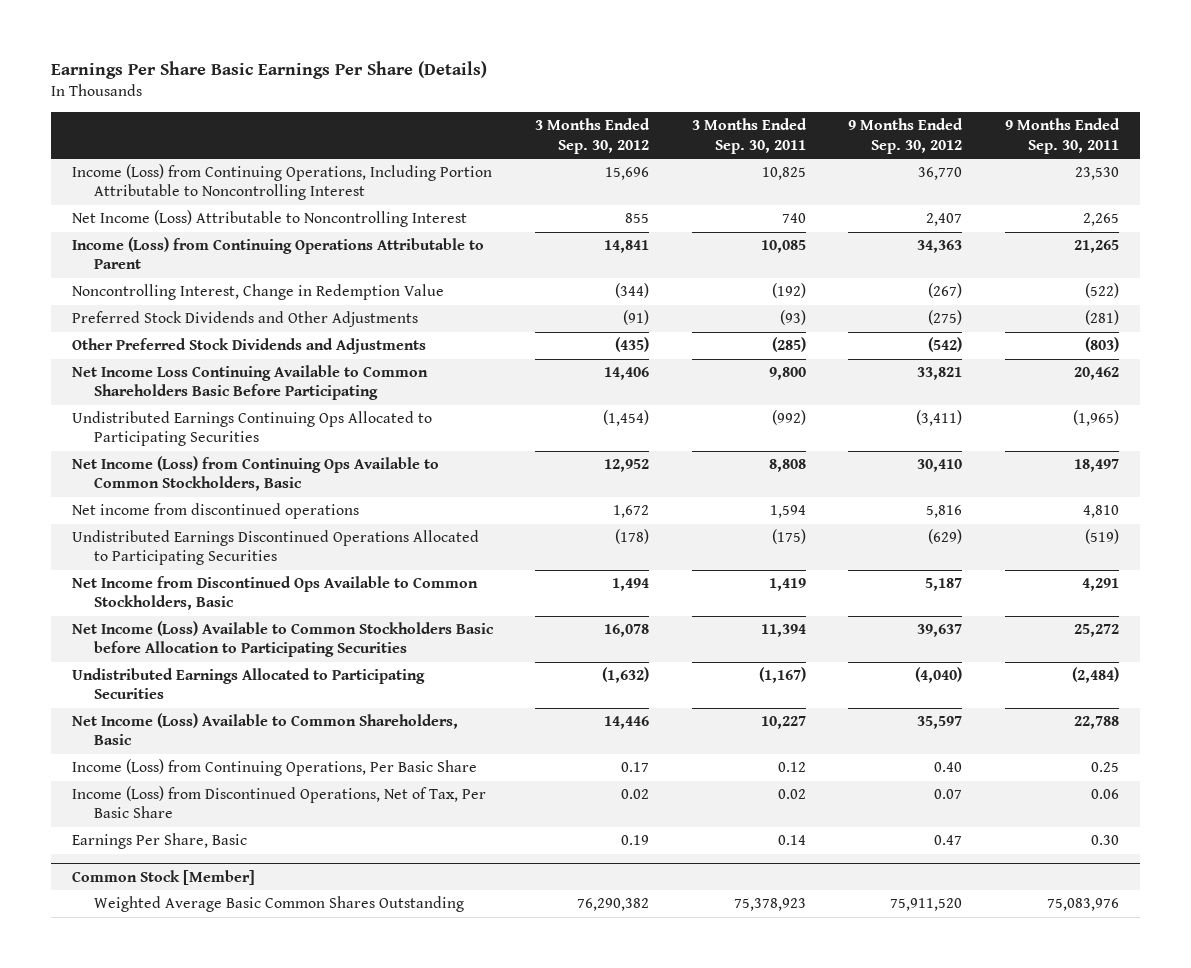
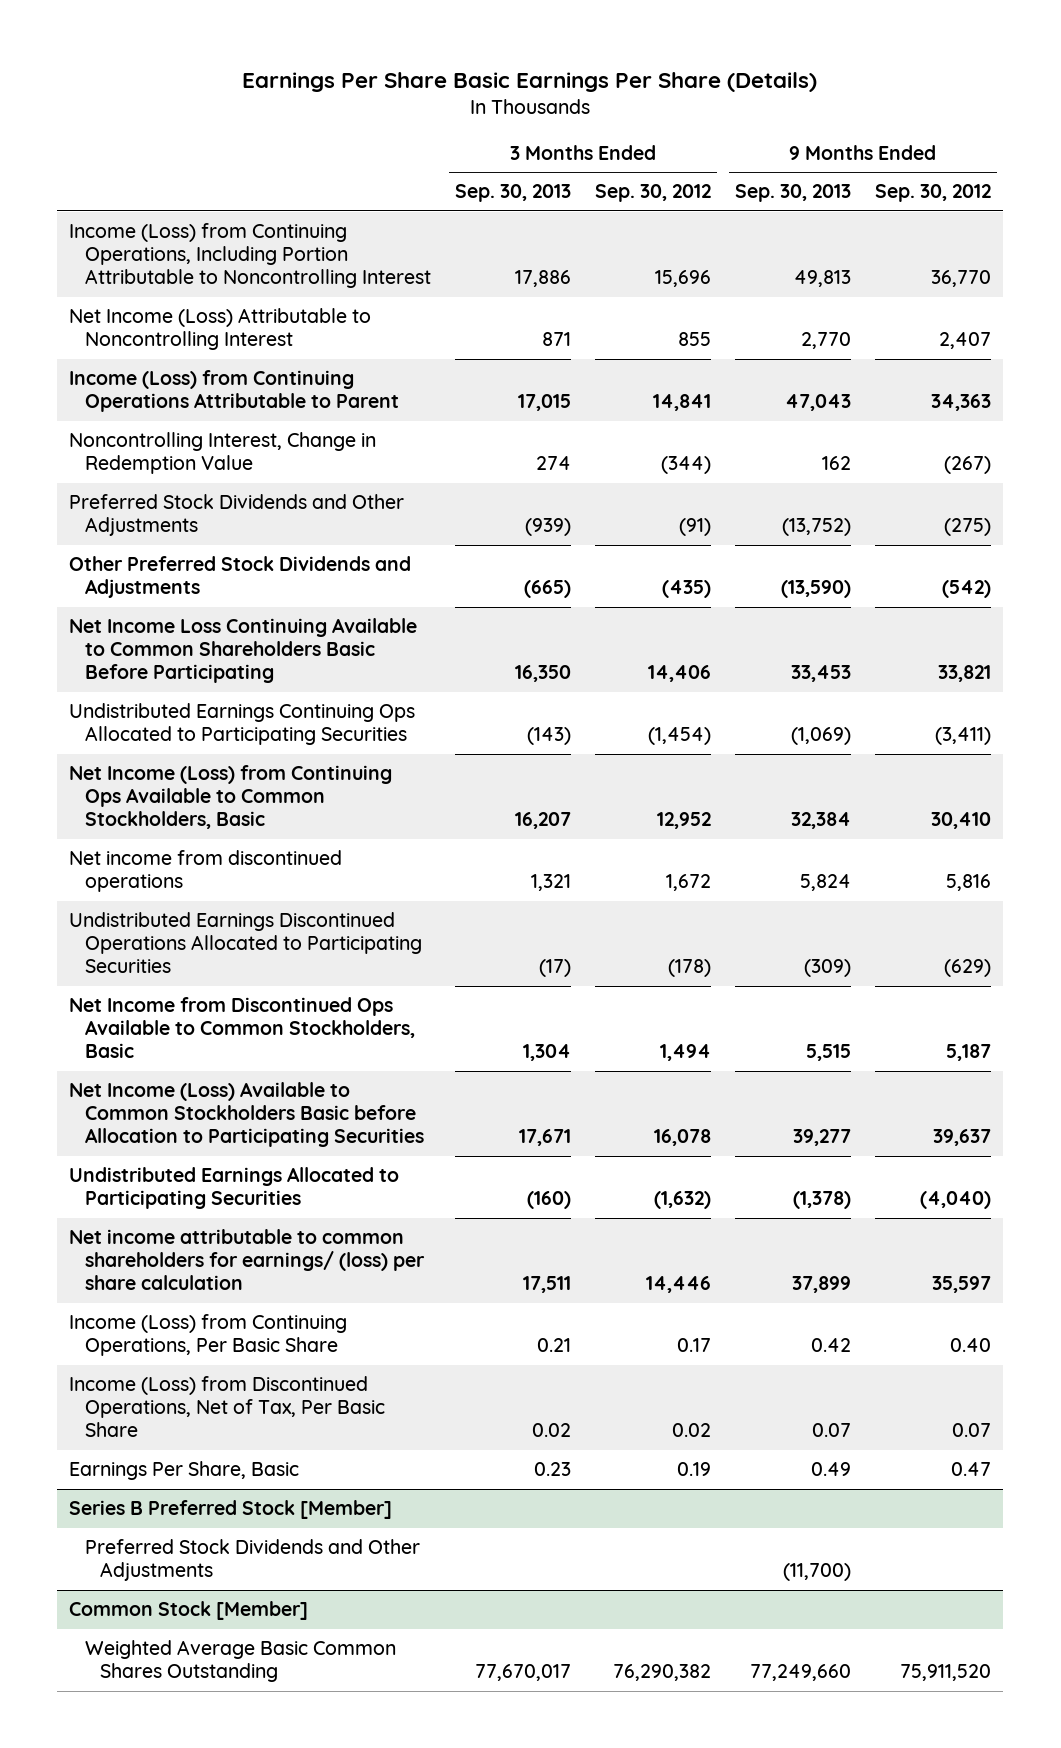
- | 3 Months Ended Sep. 30, 2012 | 3 Months Ended Sep. 30, 2011 | 9 Months Ended Sep. 30, 2012 | 9 Months Ended Sep. 30, 2011
+ | 3 Months Ended Sep. 30, 2013 | 3 Months Ended Sep. 30, 2012 | 9 Months Ended Sep. 30, 2013 | 9 Months Ended Sep. 30, 2012
- Net Income (Loss) Available to Common Shareholders, Basic | 14,446 | 10,227 | 35,597 | 22,788
+ Net income attributable to common shareholders for earnings/ (loss) per share calculation | 17,511 | 14,446 | 37,899 | 35,597
+ Series B Preferred Stock [Member]
+ Preferred Stock Dividends and Other Adjustments | | | (11,700) |

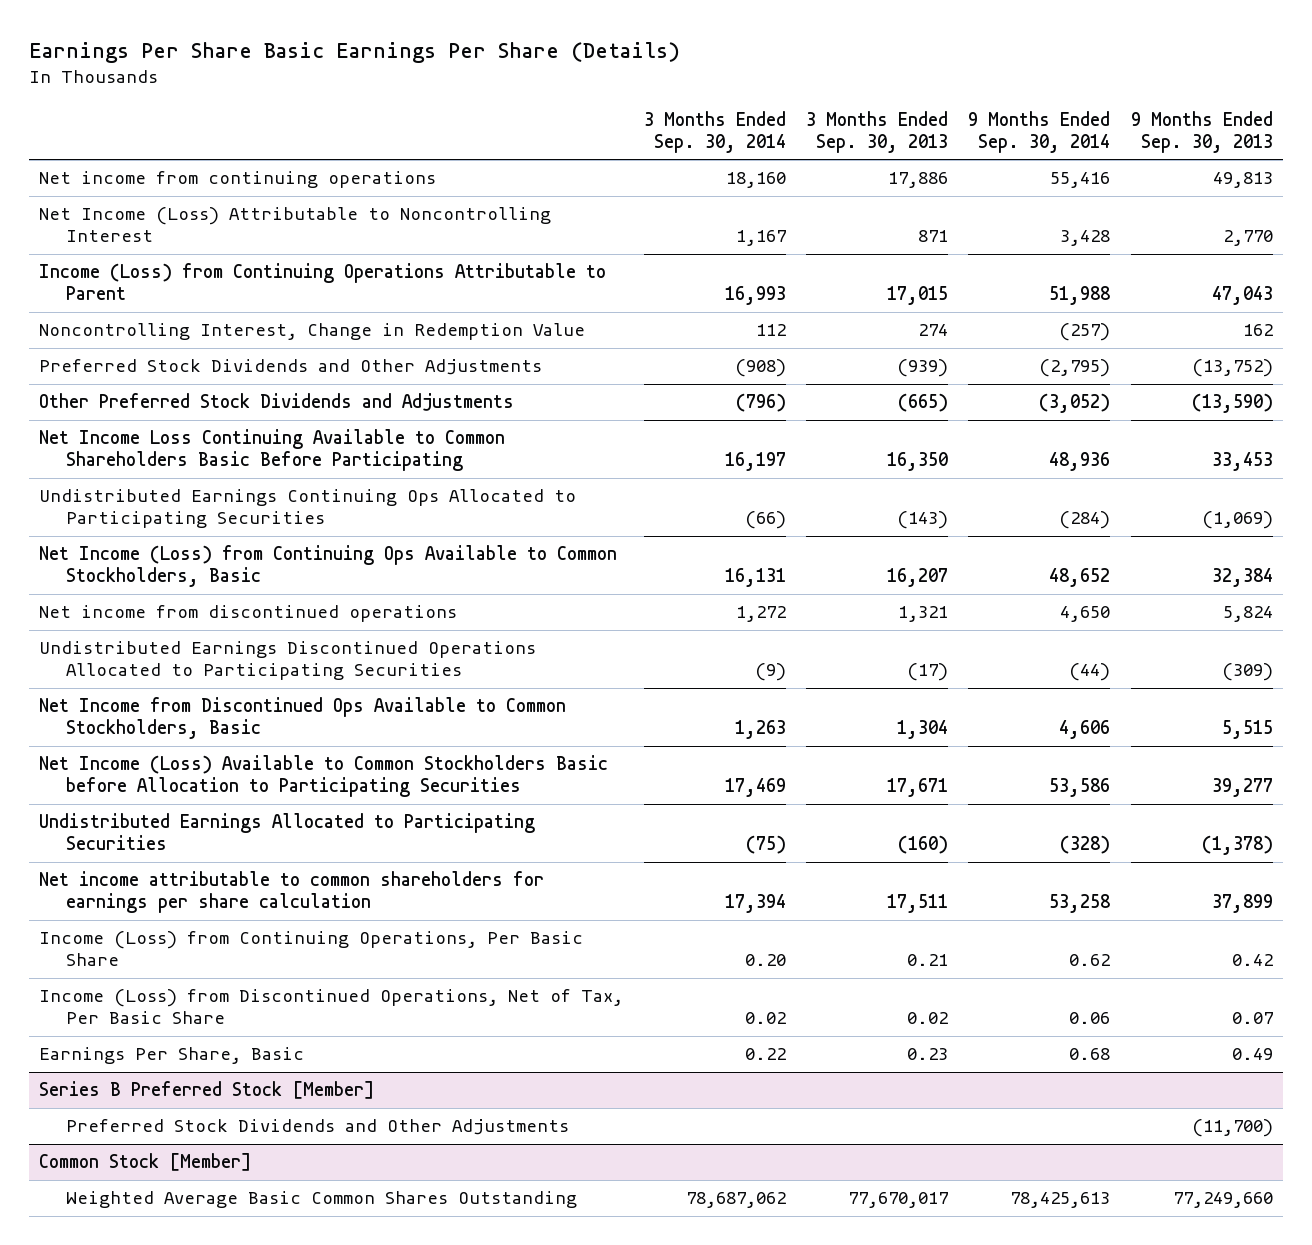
- | 3 Months Ended Sep. 30, 2013 | 3 Months Ended Sep. 30, 2012 | 9 Months Ended Sep. 30, 2013 | 9 Months Ended Sep. 30, 2012
+ | 3 Months Ended Sep. 30, 2014 | 3 Months Ended Sep. 30, 2013 | 9 Months Ended Sep. 30, 2014 | 9 Months Ended Sep. 30, 2013
- Income (Loss) from Continuing Operations, Including Portion Attributable to Noncontrolling Interest | 17,886 | 15,696 | 49,813 | 36,770
+ Net income from continuing operations | 18,160 | 17,886 | 55,416 | 49,813
- Net income attributable to common shareholders for earnings/ (loss) per share calculation | 17,511 | 14,446 | 37,899 | 35,597
+ Net income attributable to common shareholders for earnings per share calculation | 17,394 | 17,511 | 53,258 | 37,899

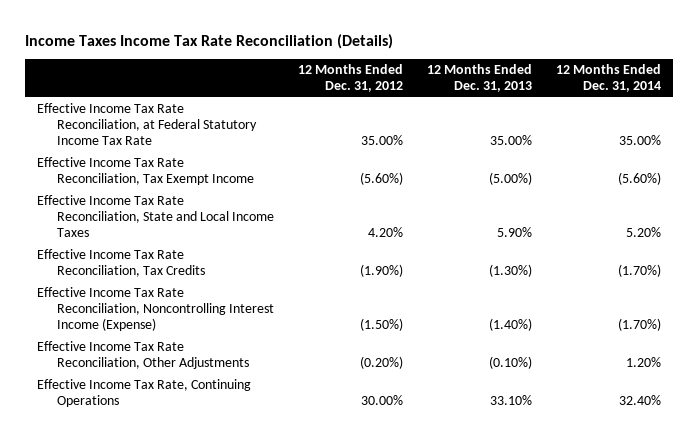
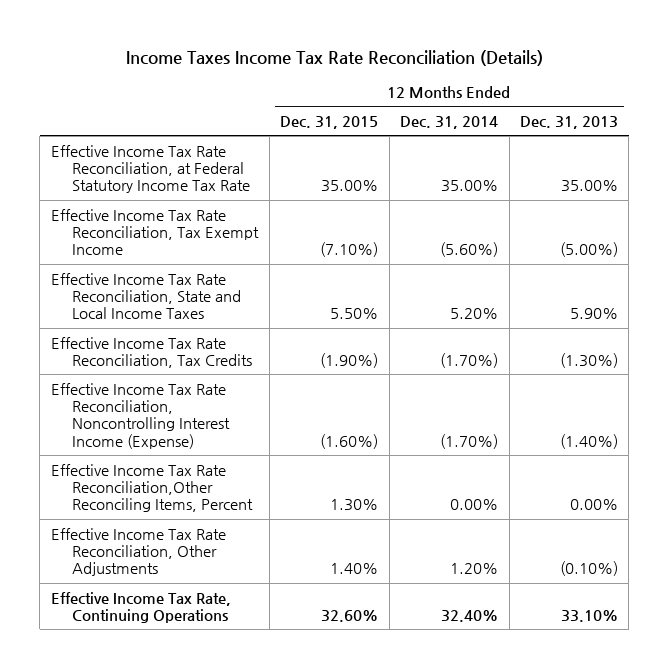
- | 12 Months Ended Dec. 31, 2012 | 12 Months Ended Dec. 31, 2013 | 12 Months Ended Dec. 31, 2014
+ | 12 Months Ended Dec. 31, 2015 | 12 Months Ended Dec. 31, 2014 | 12 Months Ended Dec. 31, 2013
+ Effective Income Tax Rate Reconciliation,Other Reconciling Items, Percent | 1.30% | 0.00% | 0.00%

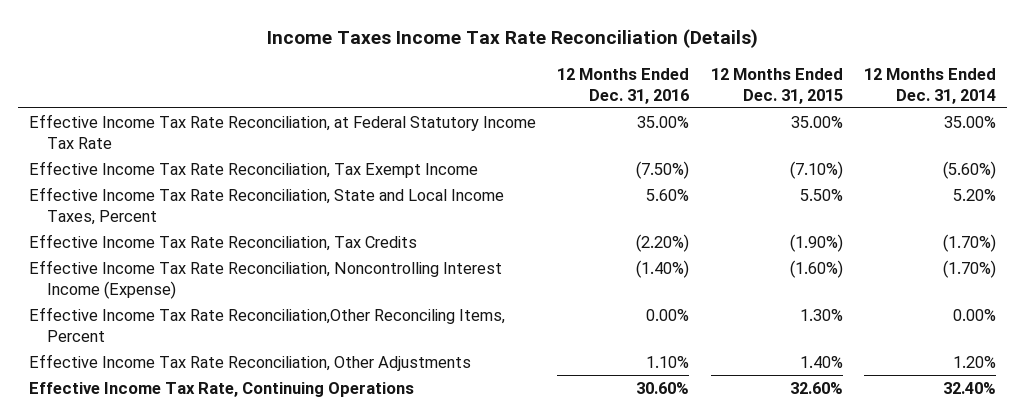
- | 12 Months Ended Dec. 31, 2015 | 12 Months Ended Dec. 31, 2014 | 12 Months Ended Dec. 31, 2013
+ | 12 Months Ended Dec. 31, 2016 | 12 Months Ended Dec. 31, 2015 | 12 Months Ended Dec. 31, 2014
- Effective Income Tax Rate Reconciliation, State and Local Income Taxes | 5.50% | 5.20% | 5.90%
+ Effective Income Tax Rate Reconciliation, State and Local Income Taxes, Percent | 5.60% | 5.50% | 5.20%

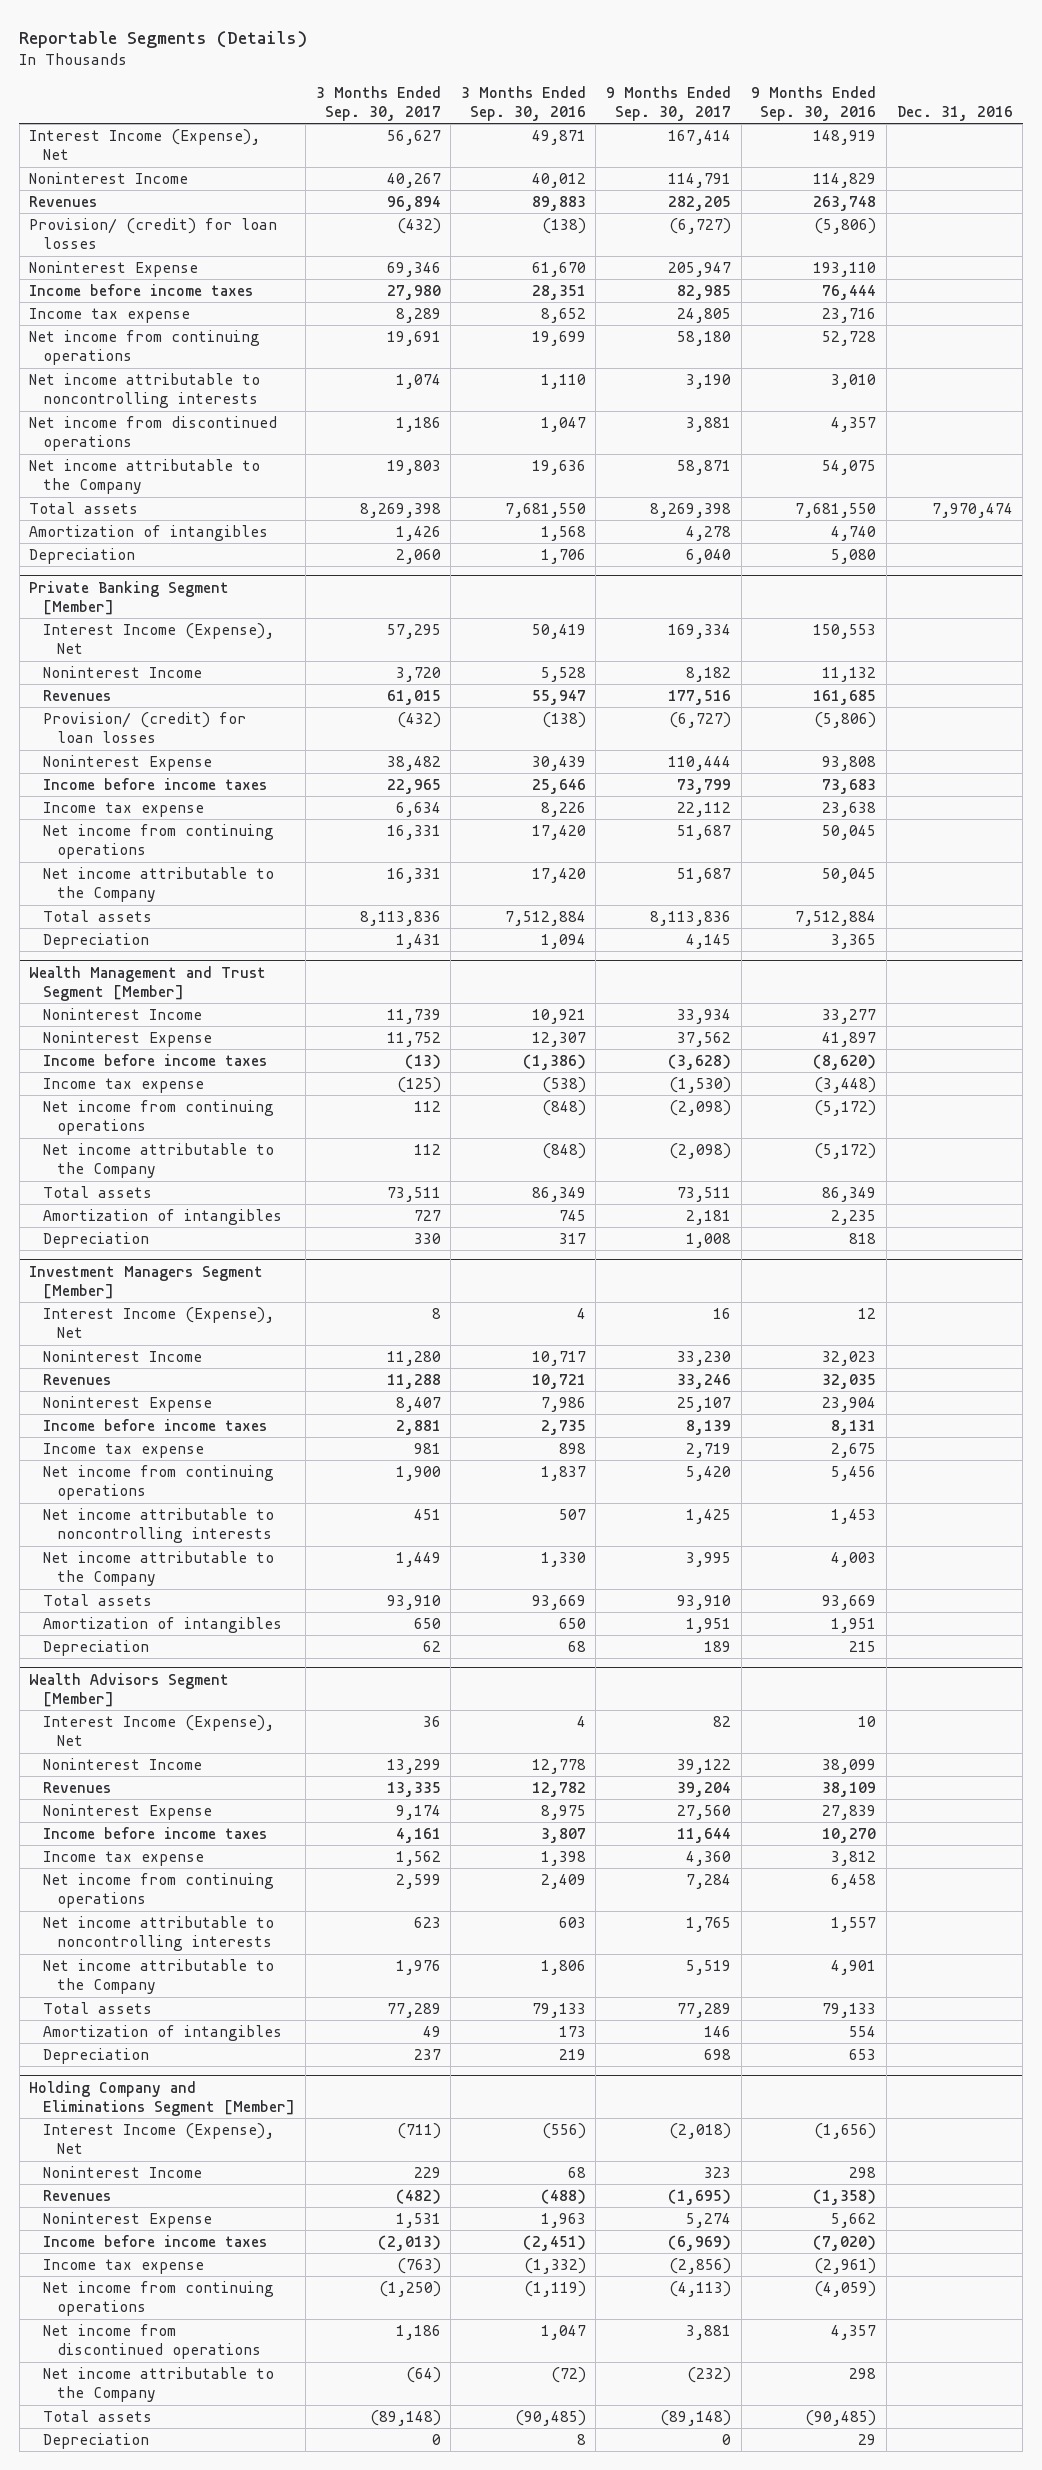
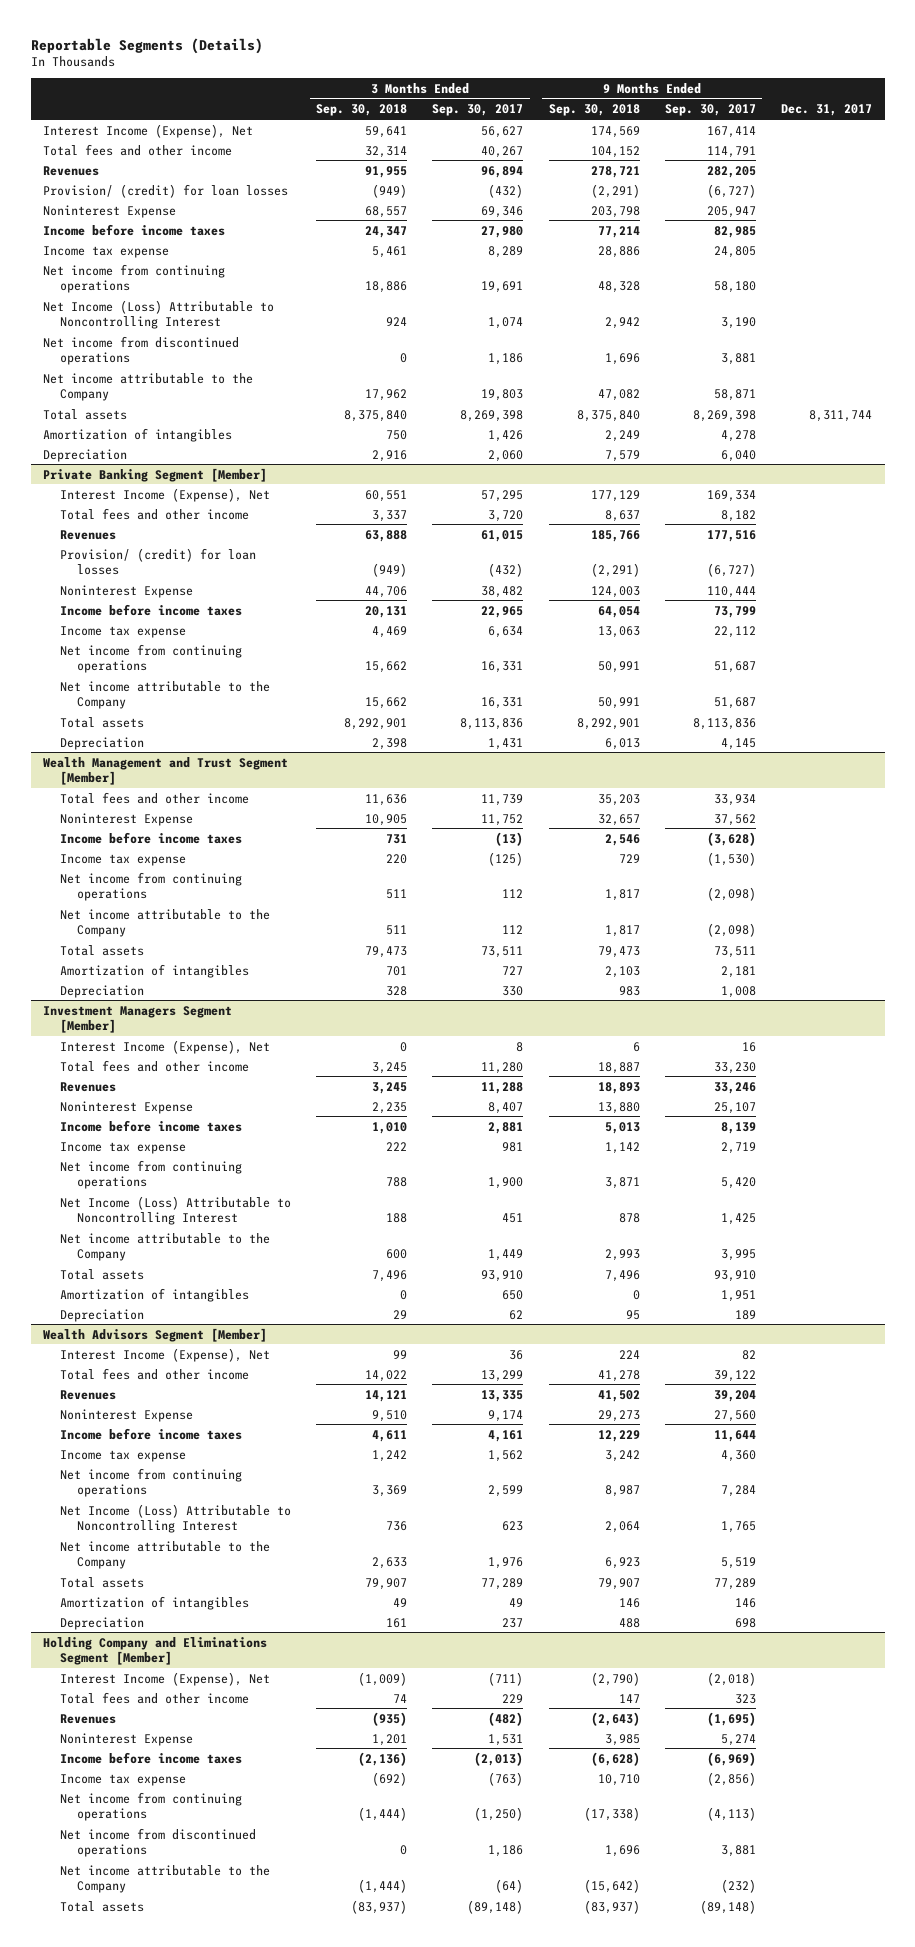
- | 3 Months Ended Sep. 30, 2017 | 3 Months Ended Sep. 30, 2016 | 9 Months Ended Sep. 30, 2017 | 9 Months Ended Sep. 30, 2016 | Dec. 31, 2016
+ | 3 Months Ended Sep. 30, 2018 | 3 Months Ended Sep. 30, 2017 | 9 Months Ended Sep. 30, 2018 | 9 Months Ended Sep. 30, 2017 | Dec. 31, 2017
- Noninterest Income | 40,267 | 40,012 | 114,791 | 114,829 |
+ Total fees and other income | 32,314 | 40,267 | 104,152 | 114,791 |
- Net income attributable to noncontrolling interests | 1,074 | 1,110 | 3,190 | 3,010 |
+ Net Income (Loss) Attributable to Noncontrolling Interest | 924 | 1,074 | 2,942 | 3,190 |
@ Private Banking Segment [Member]
- Noninterest Income | 3,720 | 5,528 | 8,182 | 11,132 |
+ Total fees and other income | 3,337 | 3,720 | 8,637 | 8,182 |
@ Wealth Management and Trust Segment [Member]
- Noninterest Income | 11,739 | 10,921 | 33,934 | 33,277 |
+ Total fees and other income | 11,636 | 11,739 | 35,203 | 33,934 |
@ Investment Managers Segment [Member]
- Noninterest Income | 11,280 | 10,717 | 33,230 | 32,023 |
+ Total fees and other income | 3,245 | 11,280 | 18,887 | 33,230 |
- Net income attributable to noncontrolling interests | 451 | 507 | 1,425 | 1,453 |
+ Net Income (Loss) Attributable to Noncontrolling Interest | 188 | 451 | 878 | 1,425 |
@ Wealth Advisors Segment [Member]
- Noninterest Income | 13,299 | 12,778 | 39,122 | 38,099 |
+ Total fees and other income | 14,022 | 13,299 | 41,278 | 39,122 |
- Net income attributable to noncontrolling interests | 623 | 603 | 1,765 | 1,557 |
+ Net Income (Loss) Attributable to Noncontrolling Interest | 736 | 623 | 2,064 | 1,765 |
@ Holding Company and Eliminations Segment [Member]
- Noninterest Income | 229 | 68 | 323 | 298 |
+ Total fees and other income | 74 | 229 | 147 | 323 |
- Depreciation | 0 | 8 | 0 | 29 |

